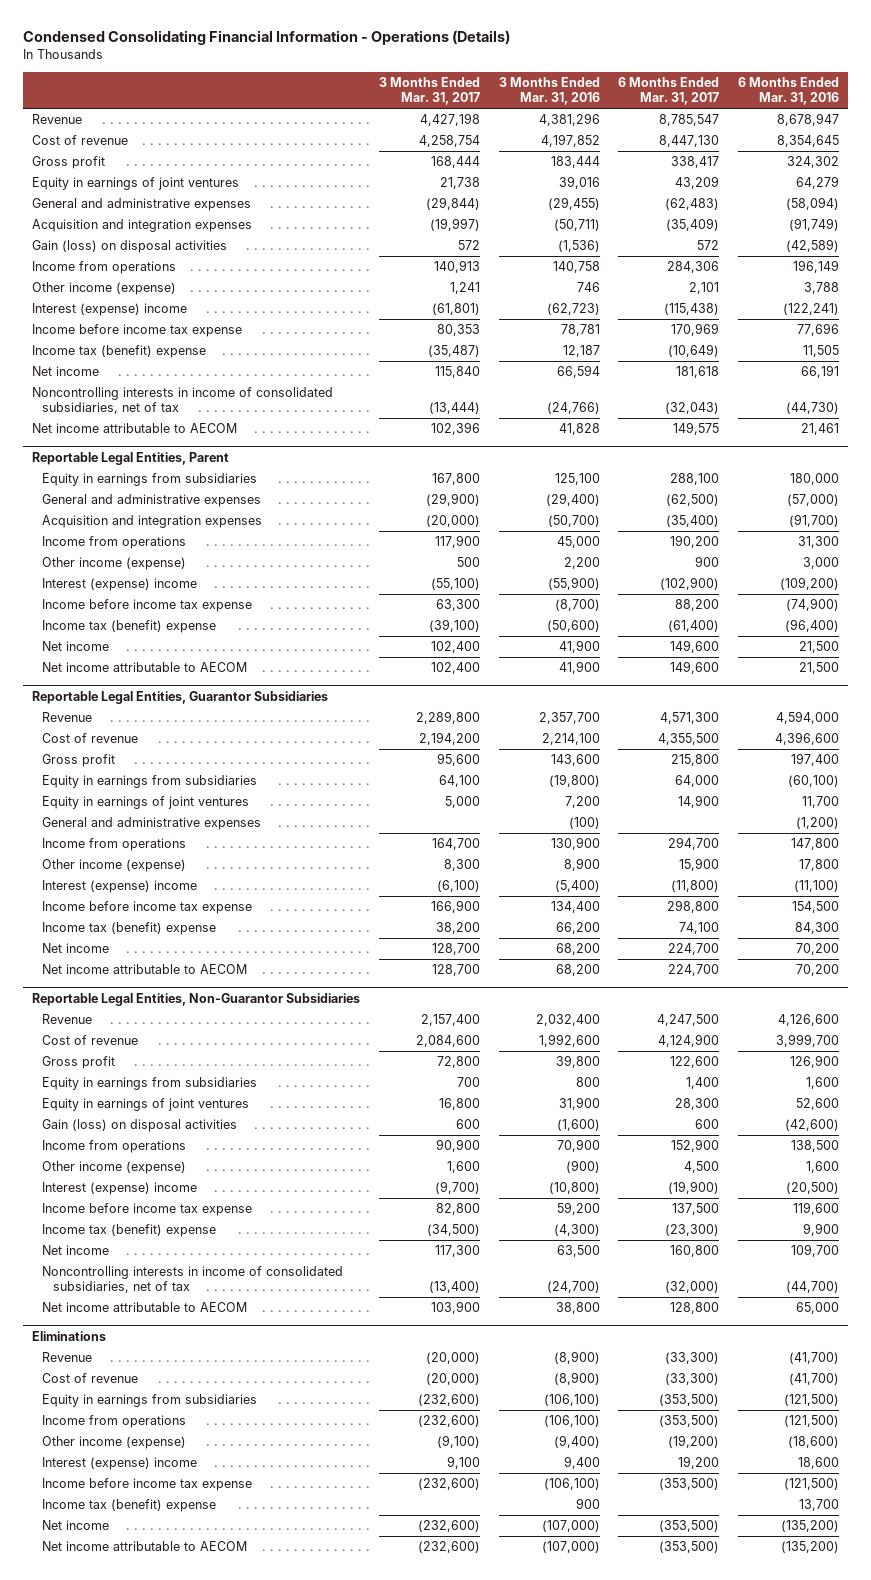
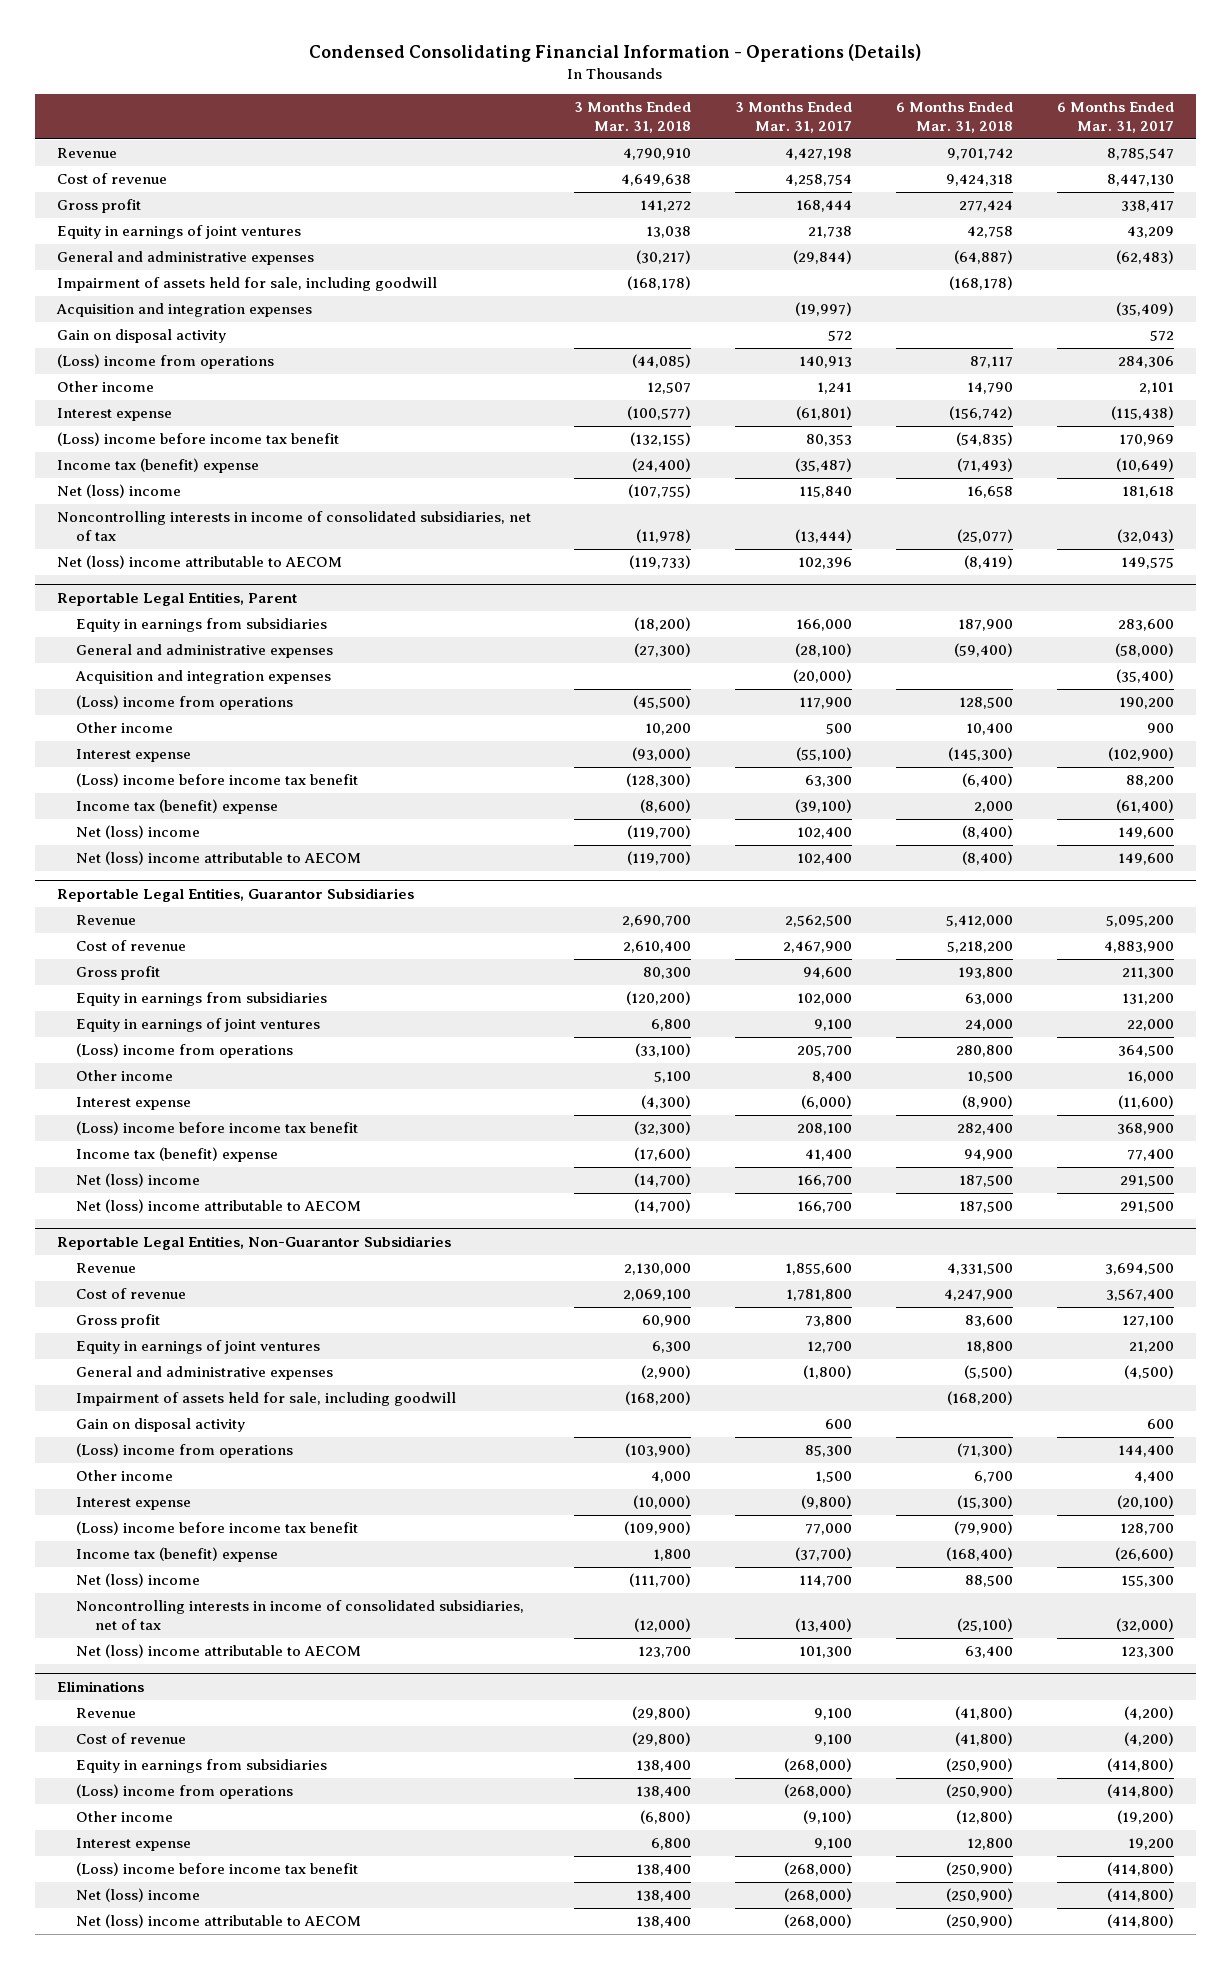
- | 3 Months Ended Mar. 31, 2017 | 3 Months Ended Mar. 31, 2016 | 6 Months Ended Mar. 31, 2017 | 6 Months Ended Mar. 31, 2016
+ | 3 Months Ended Mar. 31, 2018 | 3 Months Ended Mar. 31, 2017 | 6 Months Ended Mar. 31, 2018 | 6 Months Ended Mar. 31, 2017
+ Impairment of assets held for sale, including goodwill | (168,178) | | (168,178) |
- Gain (loss) on disposal activities | 572 | (1,536) | 572 | (42,589)
- Income from operations | 140,913 | 140,758 | 284,306 | 196,149
- Other income (expense) | 1,241 | 746 | 2,101 | 3,788
- Interest (expense) income | (61,801) | (62,723) | (115,438) | (122,241)
- Income before income tax expense | 80,353 | 78,781 | 170,969 | 77,696
+ Gain on disposal activity | | 572 | | 572
+ (Loss) income from operations | (44,085) | 140,913 | 87,117 | 284,306
+ Other income | 12,507 | 1,241 | 14,790 | 2,101
+ Interest expense | (100,577) | (61,801) | (156,742) | (115,438)
+ (Loss) income before income tax benefit | (132,155) | 80,353 | (54,835) | 170,969
- Net income | 115,840 | 66,594 | 181,618 | 66,191
+ Net (loss) income | (107,755) | 115,840 | 16,658 | 181,618
- Net income attributable to AECOM | 102,396 | 41,828 | 149,575 | 21,461
+ Net (loss) income attributable to AECOM | (119,733) | 102,396 | (8,419) | 149,575
@ Reportable Legal Entities, Parent
- Equity in earnings from subsidiaries | 167,800 | 125,100 | 288,100 | 180,000
- General and administrative expenses | (29,900) | (29,400) | (62,500) | (57,000)
+ Equity in earnings from subsidiaries | (18,200) | 166,000 | 187,900 | 283,600
+ General and administrative expenses | (27,300) | (28,100) | (59,400) | (58,000)
- Income from operations | 117,900 | 45,000 | 190,200 | 31,300
- Other income (expense) | 500 | 2,200 | 900 | 3,000
- Interest (expense) income | (55,100) | (55,900) | (102,900) | (109,200)
- Income before income tax expense | 63,300 | (8,700) | 88,200 | (74,900)
+ (Loss) income from operations | (45,500) | 117,900 | 128,500 | 190,200
+ Other income | 10,200 | 500 | 10,400 | 900
+ Interest expense | (93,000) | (55,100) | (145,300) | (102,900)
+ (Loss) income before income tax benefit | (128,300) | 63,300 | (6,400) | 88,200
- Net income | 102,400 | 41,900 | 149,600 | 21,500
- Net income attributable to AECOM | 102,400 | 41,900 | 149,600 | 21,500
+ Net (loss) income | (119,700) | 102,400 | (8,400) | 149,600
+ Net (loss) income attributable to AECOM | (119,700) | 102,400 | (8,400) | 149,600
@ Reportable Legal Entities, Guarantor Subsidiaries
- Revenue | 2,289,800 | 2,357,700 | 4,571,300 | 4,594,000
- Cost of revenue | 2,194,200 | 2,214,100 | 4,355,500 | 4,396,600
- Gross profit | 95,600 | 143,600 | 215,800 | 197,400
- Equity in earnings from subsidiaries | 64,100 | (19,800) | 64,000 | (60,100)
- Equity in earnings of joint ventures | 5,000 | 7,200 | 14,900 | 11,700
- General and administrative expenses | | (100) | | (1,200)
- Income from operations | 164,700 | 130,900 | 294,700 | 147,800
- Other income (expense) | 8,300 | 8,900 | 15,900 | 17,800
- Interest (expense) income | (6,100) | (5,400) | (11,800) | (11,100)
- Income before income tax expense | 166,900 | 134,400 | 298,800 | 154,500
- Income tax (benefit) expense | 38,200 | 66,200 | 74,100 | 84,300
- Net income | 128,700 | 68,200 | 224,700 | 70,200
- Net income attributable to AECOM | 128,700 | 68,200 | 224,700 | 70,200
+ Revenue | 2,690,700 | 2,562,500 | 5,412,000 | 5,095,200
+ Cost of revenue | 2,610,400 | 2,467,900 | 5,218,200 | 4,883,900
+ Gross profit | 80,300 | 94,600 | 193,800 | 211,300
+ Equity in earnings from subsidiaries | (120,200) | 102,000 | 63,000 | 131,200
+ Equity in earnings of joint ventures | 6,800 | 9,100 | 24,000 | 22,000
+ (Loss) income from operations | (33,100) | 205,700 | 280,800 | 364,500
+ Other income | 5,100 | 8,400 | 10,500 | 16,000
+ Interest expense | (4,300) | (6,000) | (8,900) | (11,600)
+ (Loss) income before income tax benefit | (32,300) | 208,100 | 282,400 | 368,900
+ Income tax (benefit) expense | (17,600) | 41,400 | 94,900 | 77,400
+ Net (loss) income | (14,700) | 166,700 | 187,500 | 291,500
+ Net (loss) income attributable to AECOM | (14,700) | 166,700 | 187,500 | 291,500
@ Reportable Legal Entities, Non-Guarantor Subsidiaries
- Revenue | 2,157,400 | 2,032,400 | 4,247,500 | 4,126,600
- Cost of revenue | 2,084,600 | 1,992,600 | 4,124,900 | 3,999,700
- Gross profit | 72,800 | 39,800 | 122,600 | 126,900
- Equity in earnings from subsidiaries | 700 | 800 | 1,400 | 1,600
- Equity in earnings of joint ventures | 16,800 | 31,900 | 28,300 | 52,600
- Gain (loss) on disposal activities | 600 | (1,600) | 600 | (42,600)
- Income from operations | 90,900 | 70,900 | 152,900 | 138,500
- Other income (expense) | 1,600 | (900) | 4,500 | 1,600
- Interest (expense) income | (9,700) | (10,800) | (19,900) | (20,500)
- Income before income tax expense | 82,800 | 59,200 | 137,500 | 119,600
- Income tax (benefit) expense | (34,500) | (4,300) | (23,300) | 9,900
- Net income | 117,300 | 63,500 | 160,800 | 109,700
+ Revenue | 2,130,000 | 1,855,600 | 4,331,500 | 3,694,500
+ Cost of revenue | 2,069,100 | 1,781,800 | 4,247,900 | 3,567,400
+ Gross profit | 60,900 | 73,800 | 83,600 | 127,100
+ Equity in earnings of joint ventures | 6,300 | 12,700 | 18,800 | 21,200
+ General and administrative expenses | (2,900) | (1,800) | (5,500) | (4,500)
+ Impairment of assets held for sale, including goodwill | (168,200) | | (168,200) |
+ Gain on disposal activity | | 600 | | 600
+ (Loss) income from operations | (103,900) | 85,300 | (71,300) | 144,400
+ Other income | 4,000 | 1,500 | 6,700 | 4,400
+ Interest expense | (10,000) | (9,800) | (15,300) | (20,100)
+ (Loss) income before income tax benefit | (109,900) | 77,000 | (79,900) | 128,700
+ Income tax (benefit) expense | 1,800 | (37,700) | (168,400) | (26,600)
+ Net (loss) income | (111,700) | 114,700 | 88,500 | 155,300
- Net income attributable to AECOM | 103,900 | 38,800 | 128,800 | 65,000
+ Net (loss) income attributable to AECOM | 123,700 | 101,300 | 63,400 | 123,300
@ Eliminations
- Revenue | (20,000) | (8,900) | (33,300) | (41,700)
- Cost of revenue | (20,000) | (8,900) | (33,300) | (41,700)
- Equity in earnings from subsidiaries | (232,600) | (106,100) | (353,500) | (121,500)
- Income from operations | (232,600) | (106,100) | (353,500) | (121,500)
- Other income (expense) | (9,100) | (9,400) | (19,200) | (18,600)
- Interest (expense) income | 9,100 | 9,400 | 19,200 | 18,600
- Income before income tax expense | (232,600) | (106,100) | (353,500) | (121,500)
- Income tax (benefit) expense | | 900 | | 13,700
- Net income | (232,600) | (107,000) | (353,500) | (135,200)
- Net income attributable to AECOM | (232,600) | (107,000) | (353,500) | (135,200)
+ Revenue | (29,800) | 9,100 | (41,800) | (4,200)
+ Cost of revenue | (29,800) | 9,100 | (41,800) | (4,200)
+ Equity in earnings from subsidiaries | 138,400 | (268,000) | (250,900) | (414,800)
+ (Loss) income from operations | 138,400 | (268,000) | (250,900) | (414,800)
+ Other income | (6,800) | (9,100) | (12,800) | (19,200)
+ Interest expense | 6,800 | 9,100 | 12,800 | 19,200
+ (Loss) income before income tax benefit | 138,400 | (268,000) | (250,900) | (414,800)
+ Net (loss) income | 138,400 | (268,000) | (250,900) | (414,800)
+ Net (loss) income attributable to AECOM | 138,400 | (268,000) | (250,900) | (414,800)

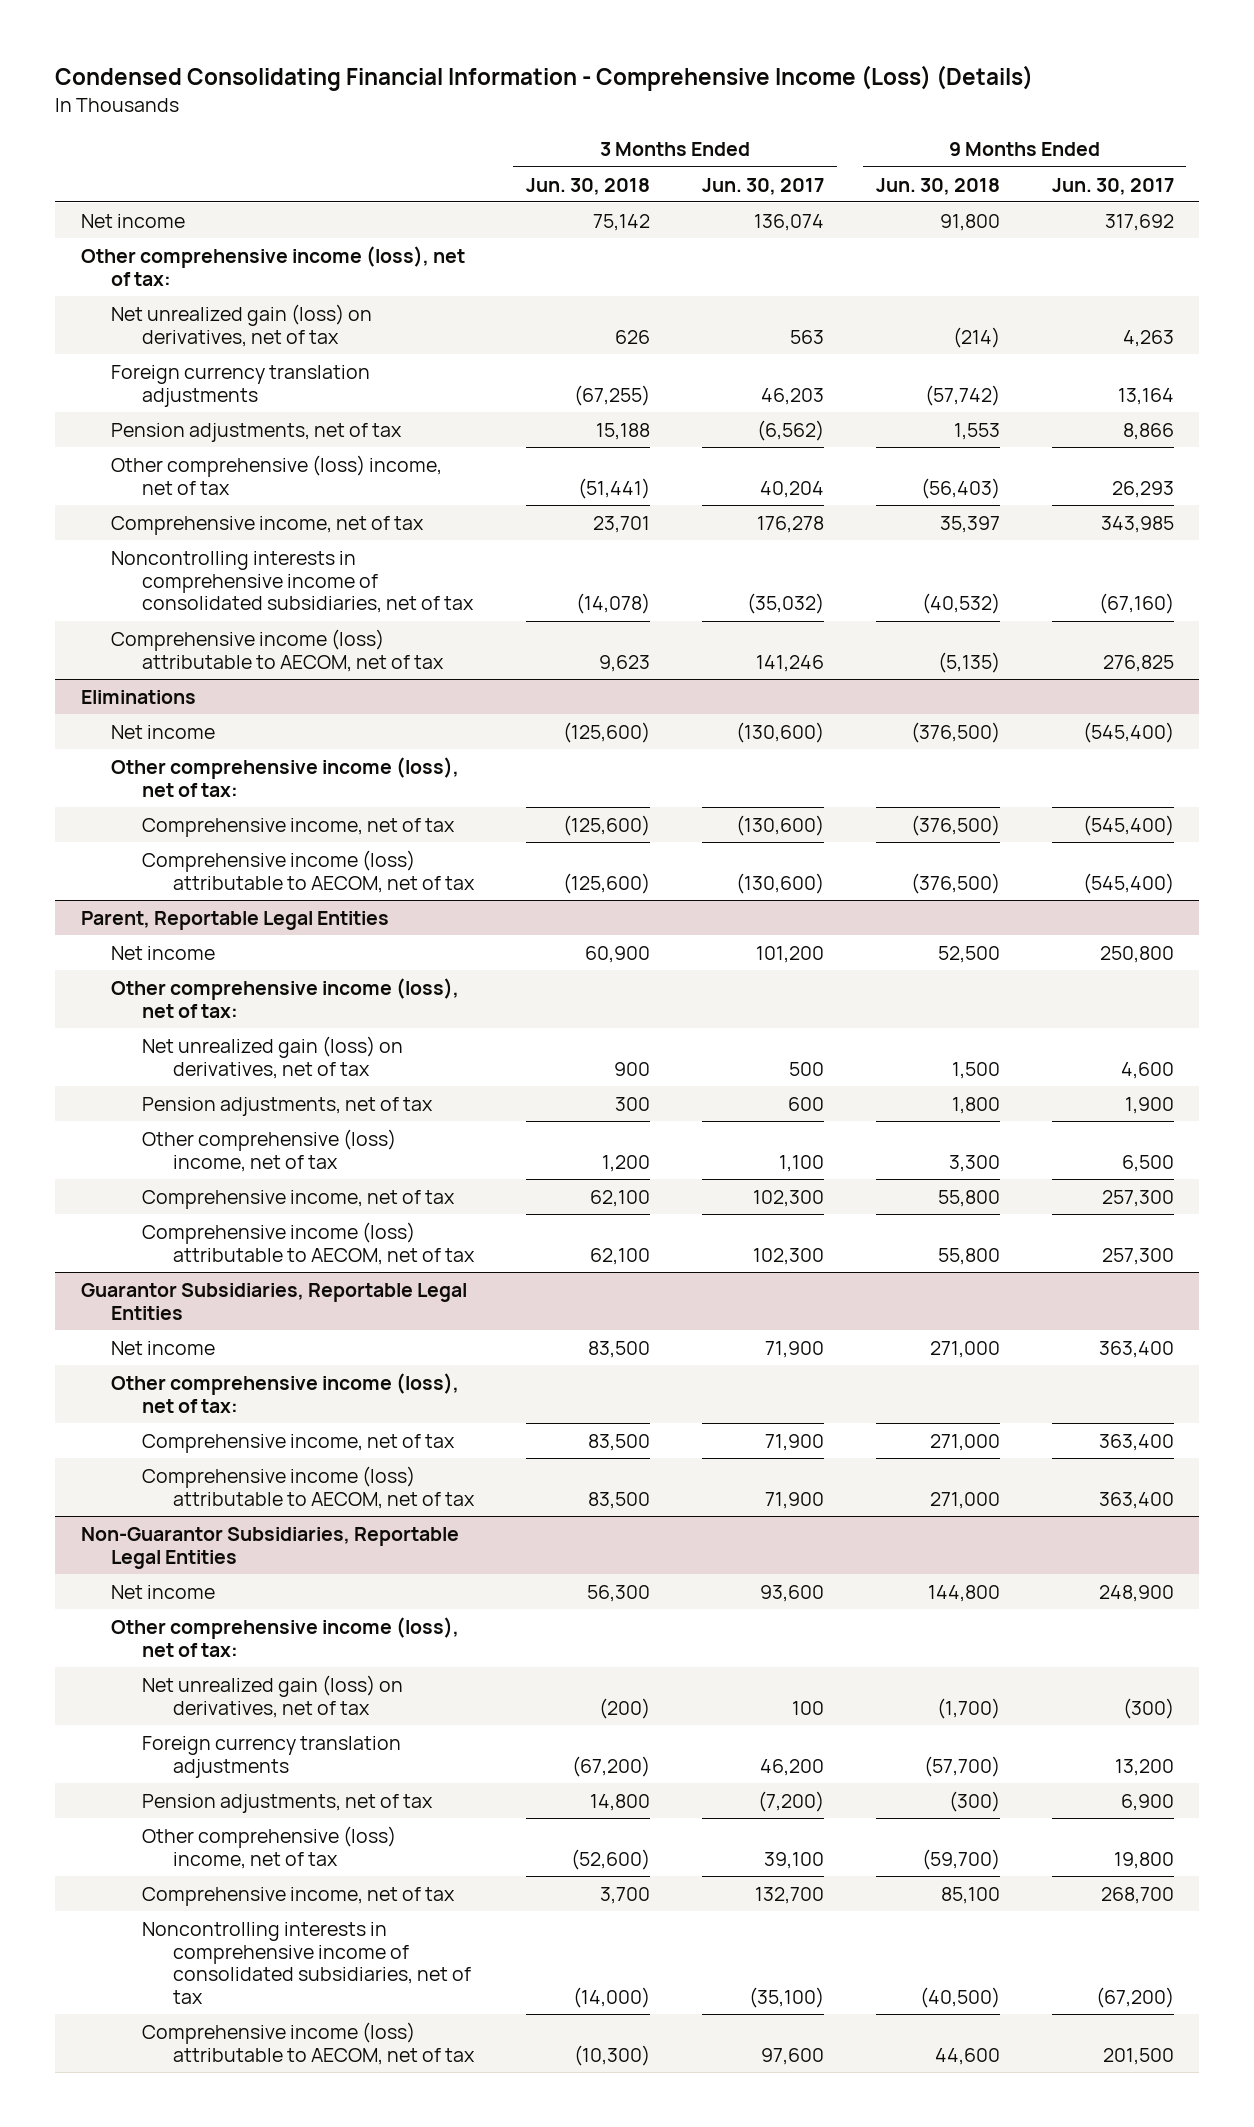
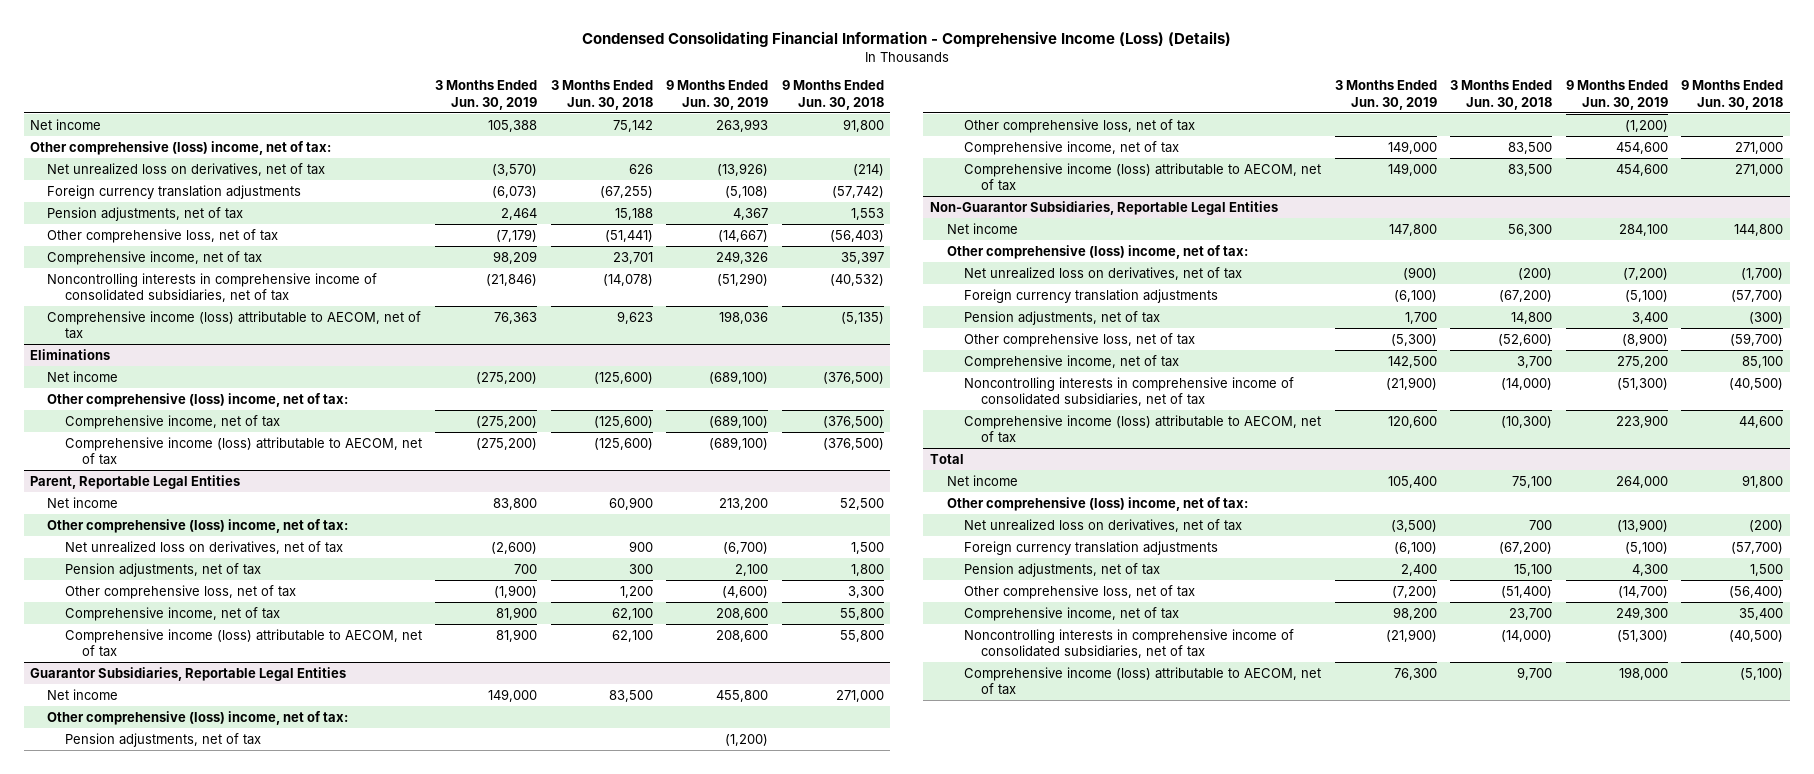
- | 3 Months Ended Jun. 30, 2018 | 3 Months Ended Jun. 30, 2017 | 9 Months Ended Jun. 30, 2018 | 9 Months Ended Jun. 30, 2017
+ | 3 Months Ended Jun. 30, 2019 | 3 Months Ended Jun. 30, 2018 | 9 Months Ended Jun. 30, 2019 | 9 Months Ended Jun. 30, 2018
- Other comprehensive income (loss), net of tax:
- Net unrealized gain (loss) on derivatives, net of tax | 626 | 563 | (214) | 4,263
+ Other comprehensive (loss) income, net of tax:
+ Net unrealized loss on derivatives, net of tax | (3,570) | 626 | (13,926) | (214)
- Other comprehensive (loss) income, net of tax | (51,441) | 40,204 | (56,403) | 26,293
+ Other comprehensive loss, net of tax | (7,179) | (51,441) | (14,667) | (56,403)
@ Eliminations
- Other comprehensive income (loss), net of tax:
+ Other comprehensive (loss) income, net of tax:
@ Parent, Reportable Legal Entities
- Other comprehensive income (loss), net of tax:
- Net unrealized gain (loss) on derivatives, net of tax | 900 | 500 | 1,500 | 4,600
+ Other comprehensive (loss) income, net of tax:
+ Net unrealized loss on derivatives, net of tax | (2,600) | 900 | (6,700) | 1,500
- Other comprehensive (loss) income, net of tax | 1,200 | 1,100 | 3,300 | 6,500
+ Other comprehensive loss, net of tax | (1,900) | 1,200 | (4,600) | 3,300
@ Guarantor Subsidiaries, Reportable Legal Entities
- Other comprehensive income (loss), net of tax:
+ Other comprehensive (loss) income, net of tax:
+ Pension adjustments, net of tax | | | (1,200) |
+ Other comprehensive loss, net of tax | | | (1,200) |
@ Non-Guarantor Subsidiaries, Reportable Legal Entities
- Other comprehensive income (loss), net of tax:
- Net unrealized gain (loss) on derivatives, net of tax | (200) | 100 | (1,700) | (300)
+ Other comprehensive (loss) income, net of tax:
+ Net unrealized loss on derivatives, net of tax | (900) | (200) | (7,200) | (1,700)
- Other comprehensive (loss) income, net of tax | (52,600) | 39,100 | (59,700) | 19,800
+ Other comprehensive loss, net of tax | (5,300) | (52,600) | (8,900) | (59,700)
+ Total
+ Net income | 105,400 | 75,100 | 264,000 | 91,800
+ Other comprehensive (loss) income, net of tax:
+ Net unrealized loss on derivatives, net of tax | (3,500) | 700 | (13,900) | (200)
+ Foreign currency translation adjustments | (6,100) | (67,200) | (5,100) | (57,700)
+ Pension adjustments, net of tax | 2,400 | 15,100 | 4,300 | 1,500
+ Other comprehensive loss, net of tax | (7,200) | (51,400) | (14,700) | (56,400)
+ Comprehensive income, net of tax | 98,200 | 23,700 | 249,300 | 35,400
+ Noncontrolling interests in comprehensive income of consolidated subsidiaries, net of tax | (21,900) | (14,000) | (51,300) | (40,500)
+ Comprehensive income (loss) attributable to AECOM, net of tax | 76,300 | 9,700 | 198,000 | (5,100)

